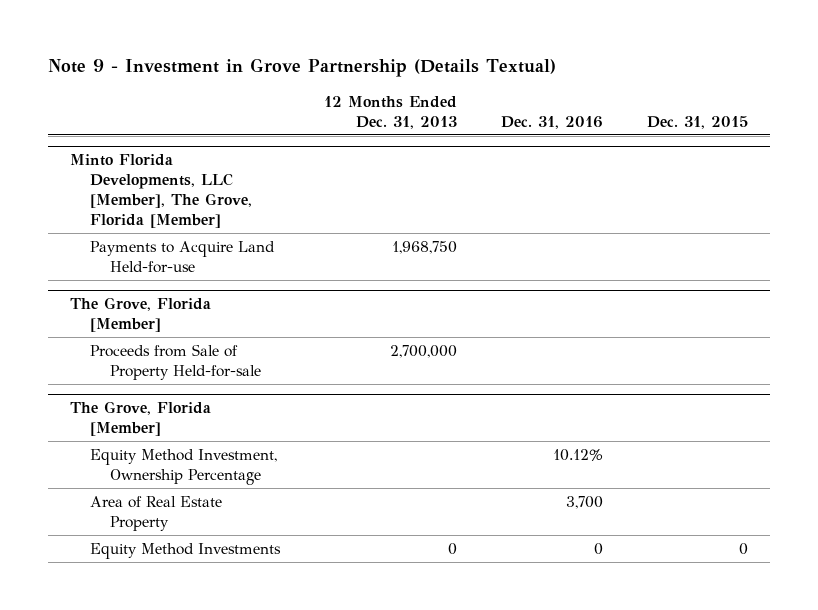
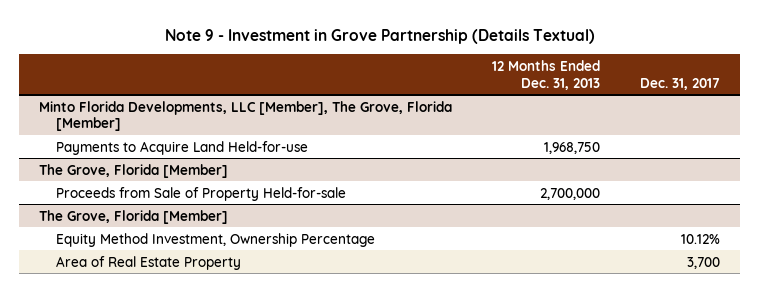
- | 12 Months Ended Dec. 31, 2013 | Dec. 31, 2016 | Dec. 31, 2015
+ | 12 Months Ended Dec. 31, 2013 | Dec. 31, 2017
@ The Grove, Florida [Member]
- Equity Method Investments | 0 | 0 | 0

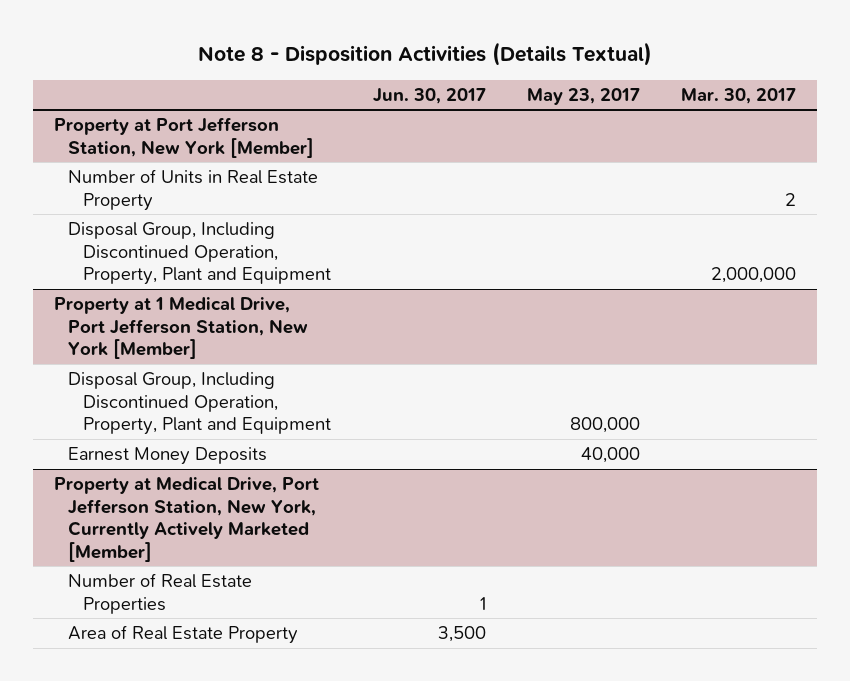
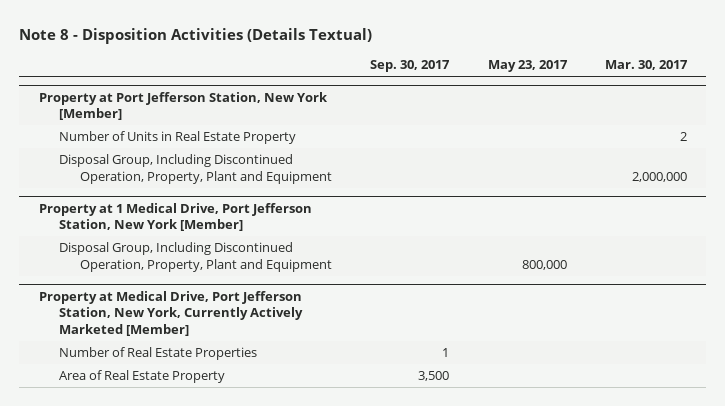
- | Jun. 30, 2017 | May 23, 2017 | Mar. 30, 2017
+ | Sep. 30, 2017 | May 23, 2017 | Mar. 30, 2017
@ Property at 1 Medical Drive, Port Jefferson Station, New York [Member]
- Earnest Money Deposits | | 40,000 |

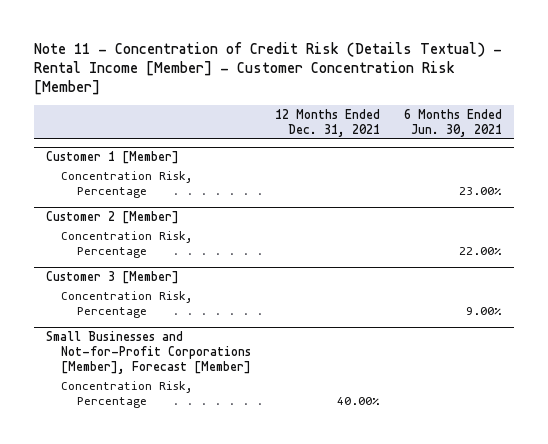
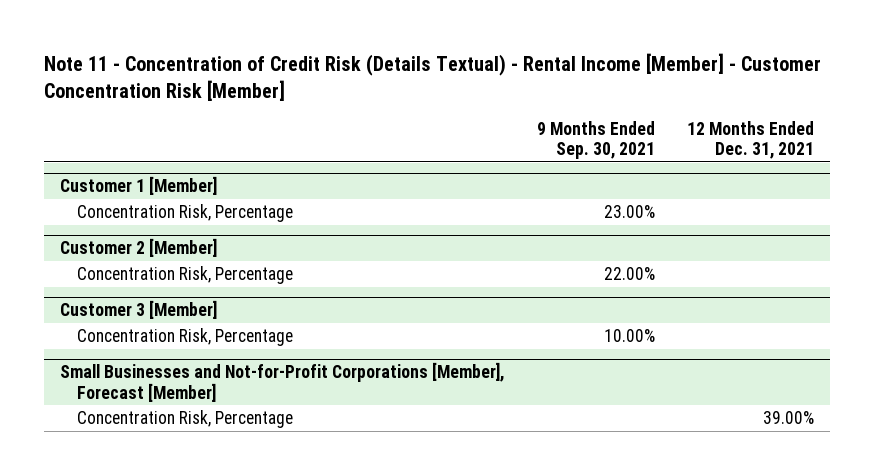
- | 12 Months Ended Dec. 31, 2021 | 6 Months Ended Jun. 30, 2021
+ | 9 Months Ended Sep. 30, 2021 | 12 Months Ended Dec. 31, 2021
@ Small Businesses and Not-for-Profit Corporations [Member], Forecast [Member]
- Concentration Risk, Percentage | 40.00% |
+ Concentration Risk, Percentage | | 39.00%

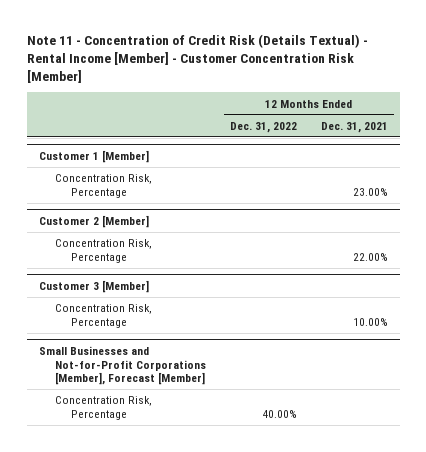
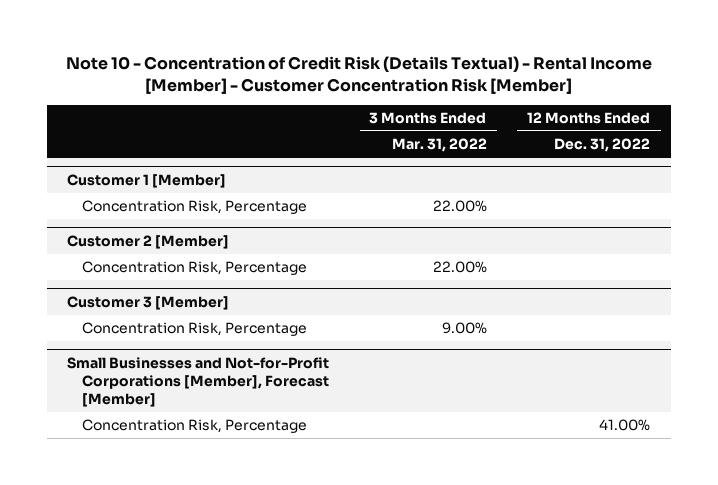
- Note 11 - Concentration of Credit Risk (Details Textual) - Rental Income [Member] - Customer Concentration Risk [Member]
+ Note 10 - Concentration of Credit Risk (Details Textual) - Rental Income [Member] - Customer Concentration Risk [Member]
- | 12 Months Ended Dec. 31, 2022 | 12 Months Ended Dec. 31, 2021
+ | 3 Months Ended Mar. 31, 2022 | 12 Months Ended Dec. 31, 2022
@ Small Businesses and Not-for-Profit Corporations [Member], Forecast [Member]
- Concentration Risk, Percentage | 40.00% |
+ Concentration Risk, Percentage | | 41.00%

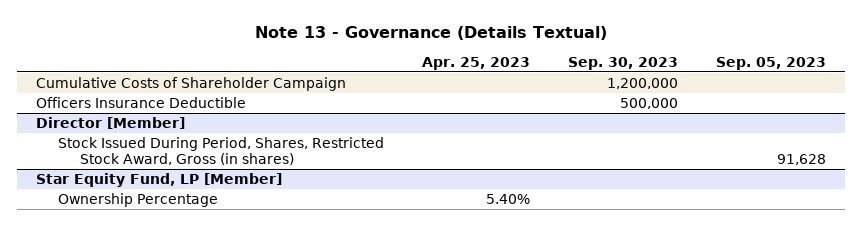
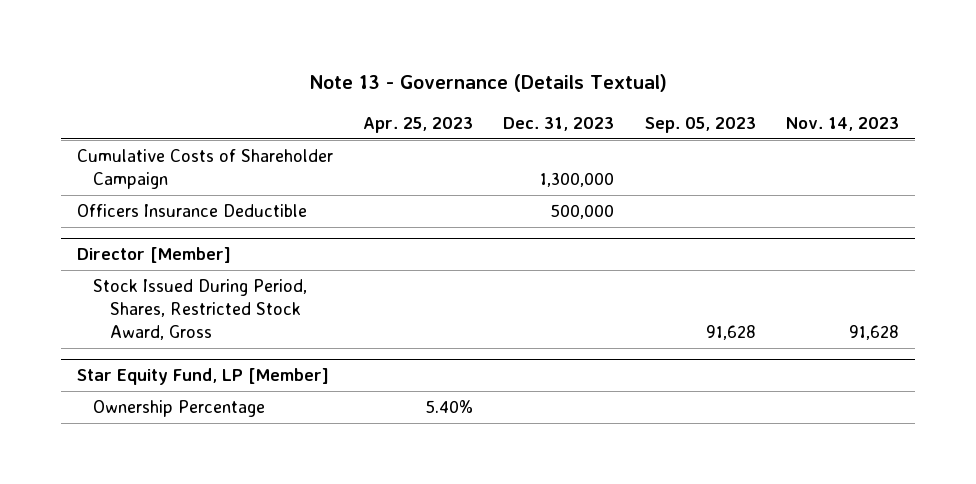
- | Apr. 25, 2023 | Sep. 30, 2023 | Sep. 05, 2023
+ | Apr. 25, 2023 | Dec. 31, 2023 | Sep. 05, 2023 | Nov. 14, 2023
@ Director [Member]
- Stock Issued During Period, Shares, Restricted Stock Award, Gross (in shares) | | | 91,628
+ Stock Issued During Period, Shares, Restricted Stock Award, Gross | | | 91,628 | 91,628

